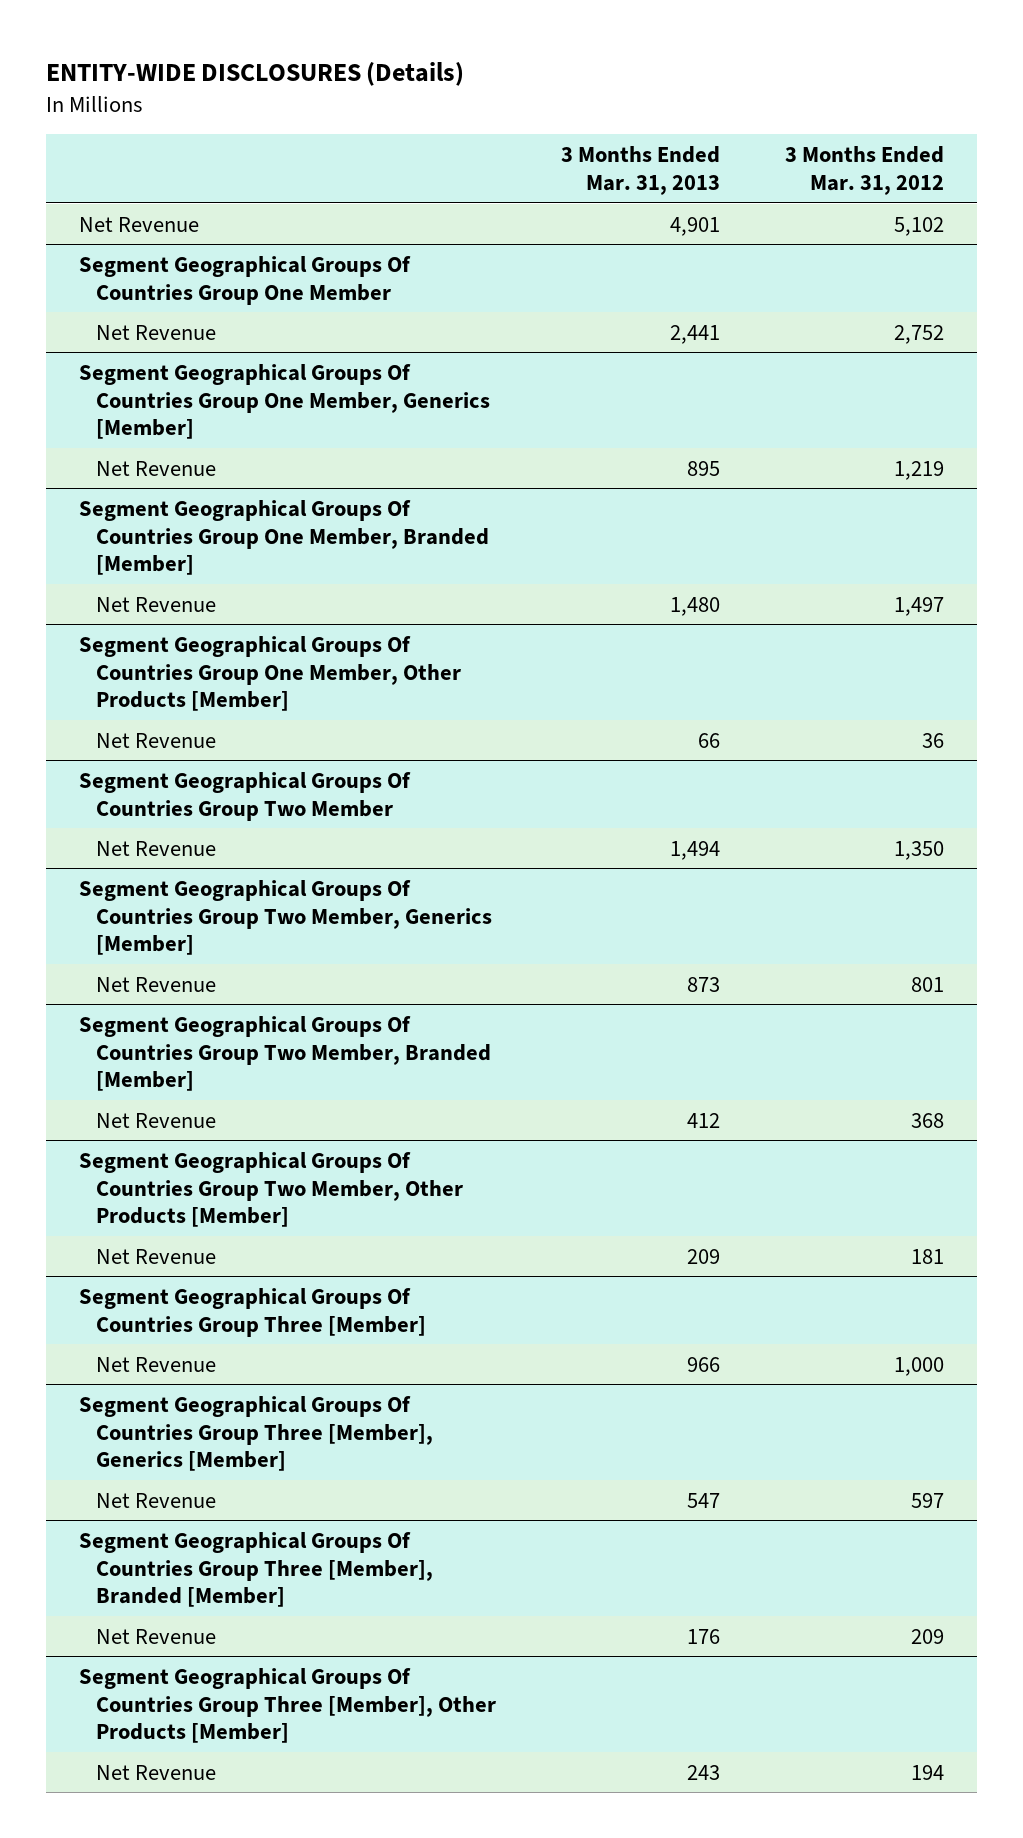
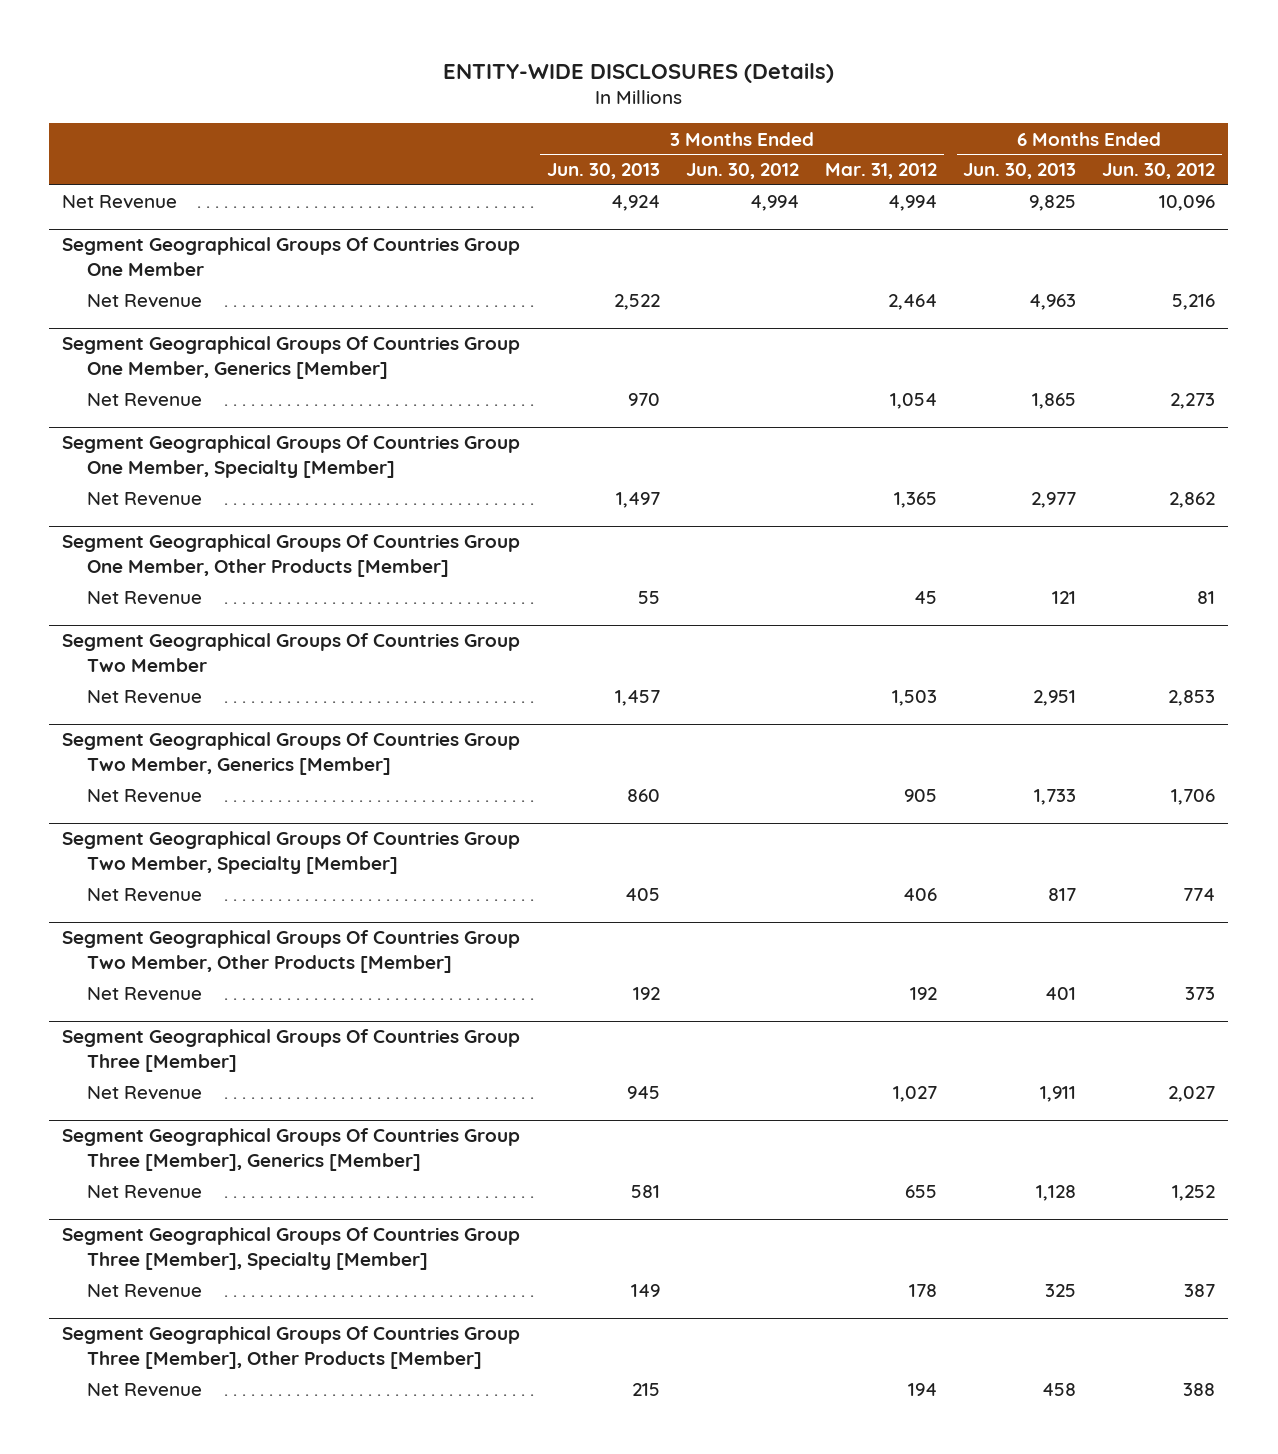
- | 3 Months Ended Mar. 31, 2013 | 3 Months Ended Mar. 31, 2012
+ | 3 Months Ended Jun. 30, 2013 | 3 Months Ended Jun. 30, 2012 | 3 Months Ended Mar. 31, 2012 | 6 Months Ended Jun. 30, 2013 | 6 Months Ended Jun. 30, 2012
- Net Revenue | 4,901 | 5,102
+ Net Revenue | 4,924 | 4,994 | 4,994 | 9,825 | 10,096
@ Segment Geographical Groups Of Countries Group One Member
- Net Revenue | 2,441 | 2,752
+ Net Revenue | 2,522 | | 2,464 | 4,963 | 5,216
@ Segment Geographical Groups Of Countries Group One Member, Generics [Member]
- Net Revenue | 895 | 1,219
- Segment Geographical Groups Of Countries Group One Member, Branded [Member]
- Net Revenue | 1,480 | 1,497
@ Segment Geographical Groups Of Countries Group One Member, Generics [Member]
+ Net Revenue | 970 | | 1,054 | 1,865 | 2,273
+ Segment Geographical Groups Of Countries Group One Member, Specialty [Member]
+ Net Revenue | 1,497 | | 1,365 | 2,977 | 2,862
@ Segment Geographical Groups Of Countries Group One Member, Other Products [Member]
- Net Revenue | 66 | 36
+ Net Revenue | 55 | | 45 | 121 | 81
@ Segment Geographical Groups Of Countries Group Two Member
- Net Revenue | 1,494 | 1,350
+ Net Revenue | 1,457 | | 1,503 | 2,951 | 2,853
@ Segment Geographical Groups Of Countries Group Two Member, Generics [Member]
- Net Revenue | 873 | 801
- Segment Geographical Groups Of Countries Group Two Member, Branded [Member]
- Net Revenue | 412 | 368
@ Segment Geographical Groups Of Countries Group Two Member, Generics [Member]
+ Net Revenue | 860 | | 905 | 1,733 | 1,706
+ Segment Geographical Groups Of Countries Group Two Member, Specialty [Member]
+ Net Revenue | 405 | | 406 | 817 | 774
@ Segment Geographical Groups Of Countries Group Two Member, Other Products [Member]
- Net Revenue | 209 | 181
+ Net Revenue | 192 | | 192 | 401 | 373
@ Segment Geographical Groups Of Countries Group Three [Member]
- Net Revenue | 966 | 1,000
+ Net Revenue | 945 | | 1,027 | 1,911 | 2,027
@ Segment Geographical Groups Of Countries Group Three [Member], Generics [Member]
- Net Revenue | 547 | 597
- Segment Geographical Groups Of Countries Group Three [Member], Branded [Member]
- Net Revenue | 176 | 209
@ Segment Geographical Groups Of Countries Group Three [Member], Generics [Member]
+ Net Revenue | 581 | | 655 | 1,128 | 1,252
+ Segment Geographical Groups Of Countries Group Three [Member], Specialty [Member]
+ Net Revenue | 149 | | 178 | 325 | 387

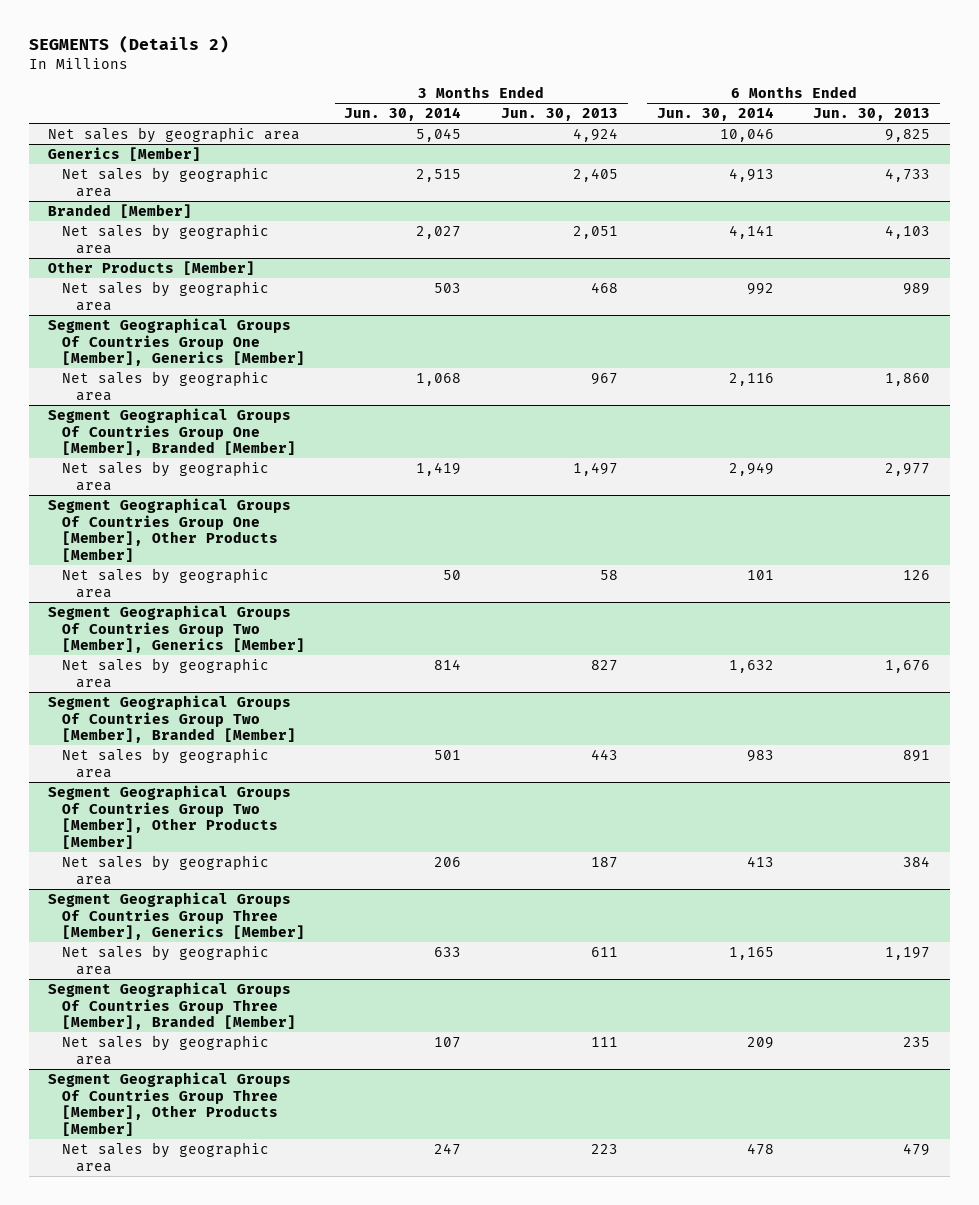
- ENTITY-WIDE DISCLOSURES (Details)
+ SEGMENTS (Details 2)
- | 3 Months Ended Jun. 30, 2013 | 3 Months Ended Jun. 30, 2012 | 3 Months Ended Mar. 31, 2012 | 6 Months Ended Jun. 30, 2013 | 6 Months Ended Jun. 30, 2012
+ | 3 Months Ended Jun. 30, 2014 | 3 Months Ended Jun. 30, 2013 | 6 Months Ended Jun. 30, 2014 | 6 Months Ended Jun. 30, 2013
- Net Revenue | 4,924 | 4,994 | 4,994 | 9,825 | 10,096
- Segment Geographical Groups Of Countries Group One Member
- Net Revenue | 2,522 | | 2,464 | 4,963 | 5,216
- Segment Geographical Groups Of Countries Group One Member, Generics [Member]
- Net Revenue | 970 | | 1,054 | 1,865 | 2,273
- Segment Geographical Groups Of Countries Group One Member, Specialty [Member]
- Net Revenue | 1,497 | | 1,365 | 2,977 | 2,862
- Segment Geographical Groups Of Countries Group One Member, Other Products [Member]
- Net Revenue | 55 | | 45 | 121 | 81
- Segment Geographical Groups Of Countries Group Two Member
- Net Revenue | 1,457 | | 1,503 | 2,951 | 2,853
- Segment Geographical Groups Of Countries Group Two Member, Generics [Member]
- Net Revenue | 860 | | 905 | 1,733 | 1,706
- Segment Geographical Groups Of Countries Group Two Member, Specialty [Member]
- Net Revenue | 405 | | 406 | 817 | 774
- Segment Geographical Groups Of Countries Group Two Member, Other Products [Member]
- Net Revenue | 192 | | 192 | 401 | 373
- Segment Geographical Groups Of Countries Group Three [Member]
- Net Revenue | 945 | | 1,027 | 1,911 | 2,027
+ Net sales by geographic area | 5,045 | 4,924 | 10,046 | 9,825
+ Generics [Member]
+ Net sales by geographic area | 2,515 | 2,405 | 4,913 | 4,733
+ Branded [Member]
+ Net sales by geographic area | 2,027 | 2,051 | 4,141 | 4,103
+ Other Products [Member]
+ Net sales by geographic area | 503 | 468 | 992 | 989
+ Segment Geographical Groups Of Countries Group One [Member], Generics [Member]
+ Net sales by geographic area | 1,068 | 967 | 2,116 | 1,860
+ Segment Geographical Groups Of Countries Group One [Member], Branded [Member]
+ Net sales by geographic area | 1,419 | 1,497 | 2,949 | 2,977
+ Segment Geographical Groups Of Countries Group One [Member], Other Products [Member]
+ Net sales by geographic area | 50 | 58 | 101 | 126
+ Segment Geographical Groups Of Countries Group Two [Member], Generics [Member]
+ Net sales by geographic area | 814 | 827 | 1,632 | 1,676
+ Segment Geographical Groups Of Countries Group Two [Member], Branded [Member]
+ Net sales by geographic area | 501 | 443 | 983 | 891
+ Segment Geographical Groups Of Countries Group Two [Member], Other Products [Member]
+ Net sales by geographic area | 206 | 187 | 413 | 384
@ Segment Geographical Groups Of Countries Group Three [Member], Generics [Member]
- Net Revenue | 581 | | 655 | 1,128 | 1,252
- Segment Geographical Groups Of Countries Group Three [Member], Specialty [Member]
- Net Revenue | 149 | | 178 | 325 | 387
@ Segment Geographical Groups Of Countries Group Three [Member], Generics [Member]
+ Net sales by geographic area | 633 | 611 | 1,165 | 1,197
+ Segment Geographical Groups Of Countries Group Three [Member], Branded [Member]
+ Net sales by geographic area | 107 | 111 | 209 | 235
@ Segment Geographical Groups Of Countries Group Three [Member], Other Products [Member]
- Net Revenue | 215 | | 194 | 458 | 388
+ Net sales by geographic area | 247 | 223 | 478 | 479

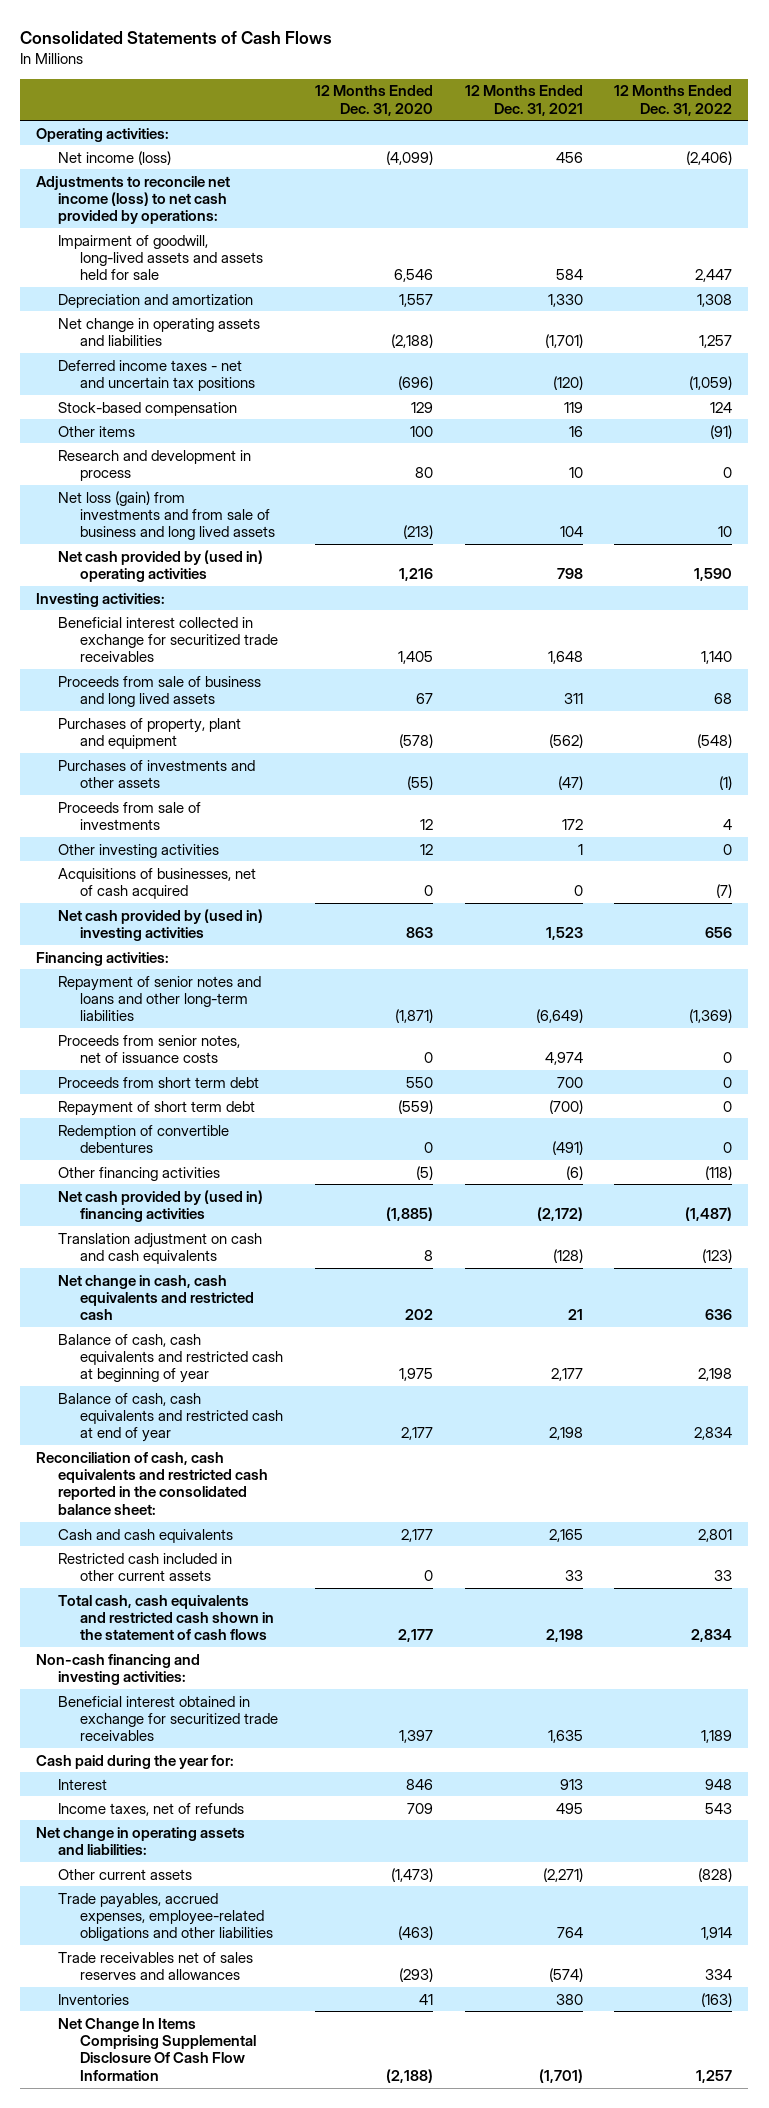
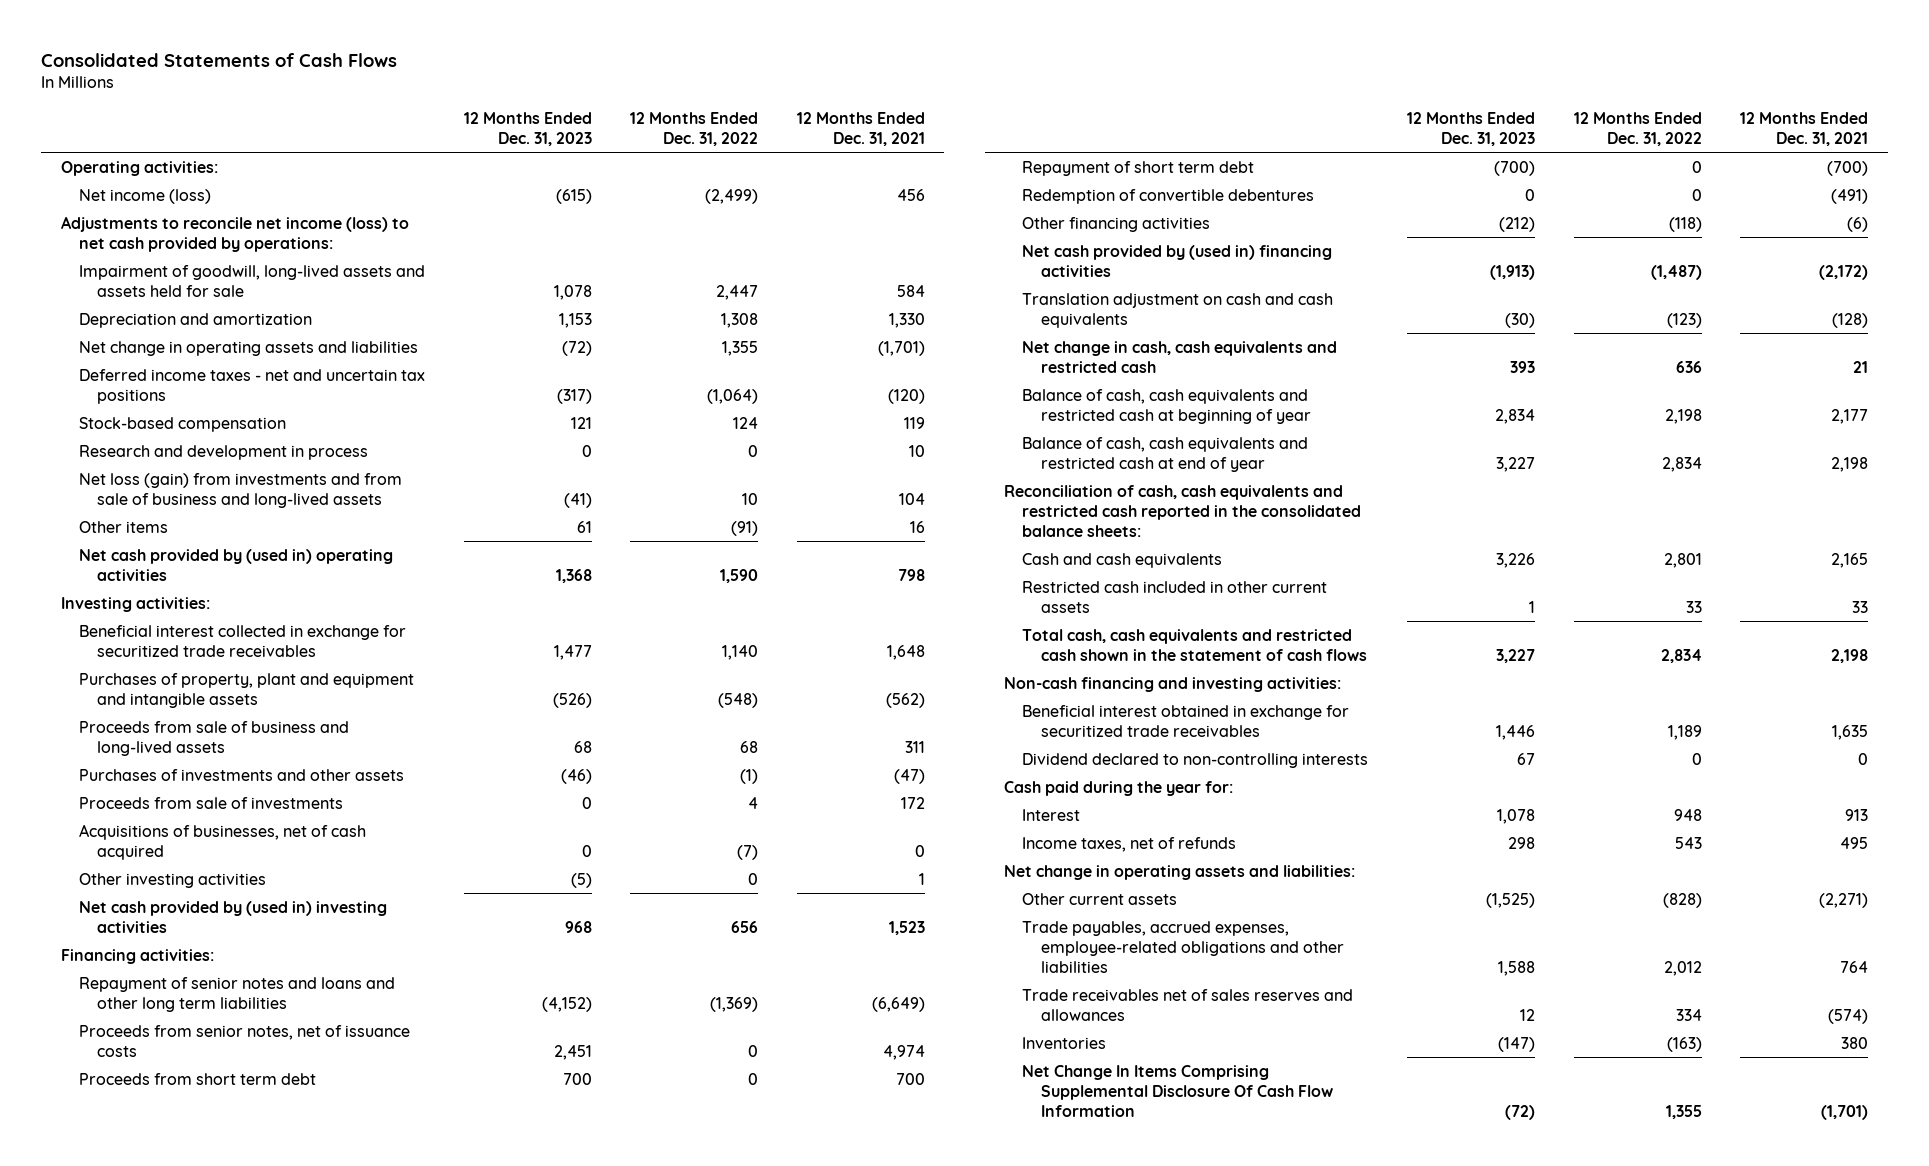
- | 12 Months Ended Dec. 31, 2020 | 12 Months Ended Dec. 31, 2021 | 12 Months Ended Dec. 31, 2022
+ | 12 Months Ended Dec. 31, 2023 | 12 Months Ended Dec. 31, 2022 | 12 Months Ended Dec. 31, 2021
- Net income (loss) | (4,099) | 456 | (2,406)
+ Net income (loss) | (615) | (2,499) | 456
- Net change in operating assets and liabilities | (2,188) | (1,701) | 1,257
- Deferred income taxes - net and uncertain tax positions | (696) | (120) | (1,059)
+ Net change in operating assets and liabilities | (72) | 1,355 | (1,701)
+ Deferred income taxes - net and uncertain tax positions | (317) | (1,064) | (120)
- Net loss (gain) from investments and from sale of business and long lived assets | (213) | 104 | 10
+ Net loss (gain) from investments and from sale of business and long-lived assets | (41) | 10 | 104
moved down: Other items | 61 | (91) | 16
- Proceeds from sale of business and long lived assets | 67 | 311 | 68
- Purchases of property, plant and equipment | (578) | (562) | (548)
+ Purchases of property, plant and equipment and intangible assets | (526) | (548) | (562)
+ Proceeds from sale of business and long-lived assets | 68 | 68 | 311
moved down: Other investing activities | (5) | 0 | 1
- Repayment of senior notes and loans and other long-term liabilities | (1,871) | (6,649) | (1,369)
+ Repayment of senior notes and loans and other long term liabilities | (4,152) | (1,369) | (6,649)
- Reconciliation of cash, cash equivalents and restricted cash reported in the consolidated balance sheet:
+ Reconciliation of cash, cash equivalents and restricted cash reported in the consolidated balance sheets:
+ Dividend declared to non-controlling interests | 67 | 0 | 0
- Trade payables, accrued expenses, employee-related obligations and other liabilities | (463) | 764 | 1,914
+ Trade payables, accrued expenses, employee-related obligations and other liabilities | 1,588 | 2,012 | 764
- Net Change In Items Comprising Supplemental Disclosure Of Cash Flow Information | (2,188) | (1,701) | 1,257
+ Net Change In Items Comprising Supplemental Disclosure Of Cash Flow Information | (72) | 1,355 | (1,701)

